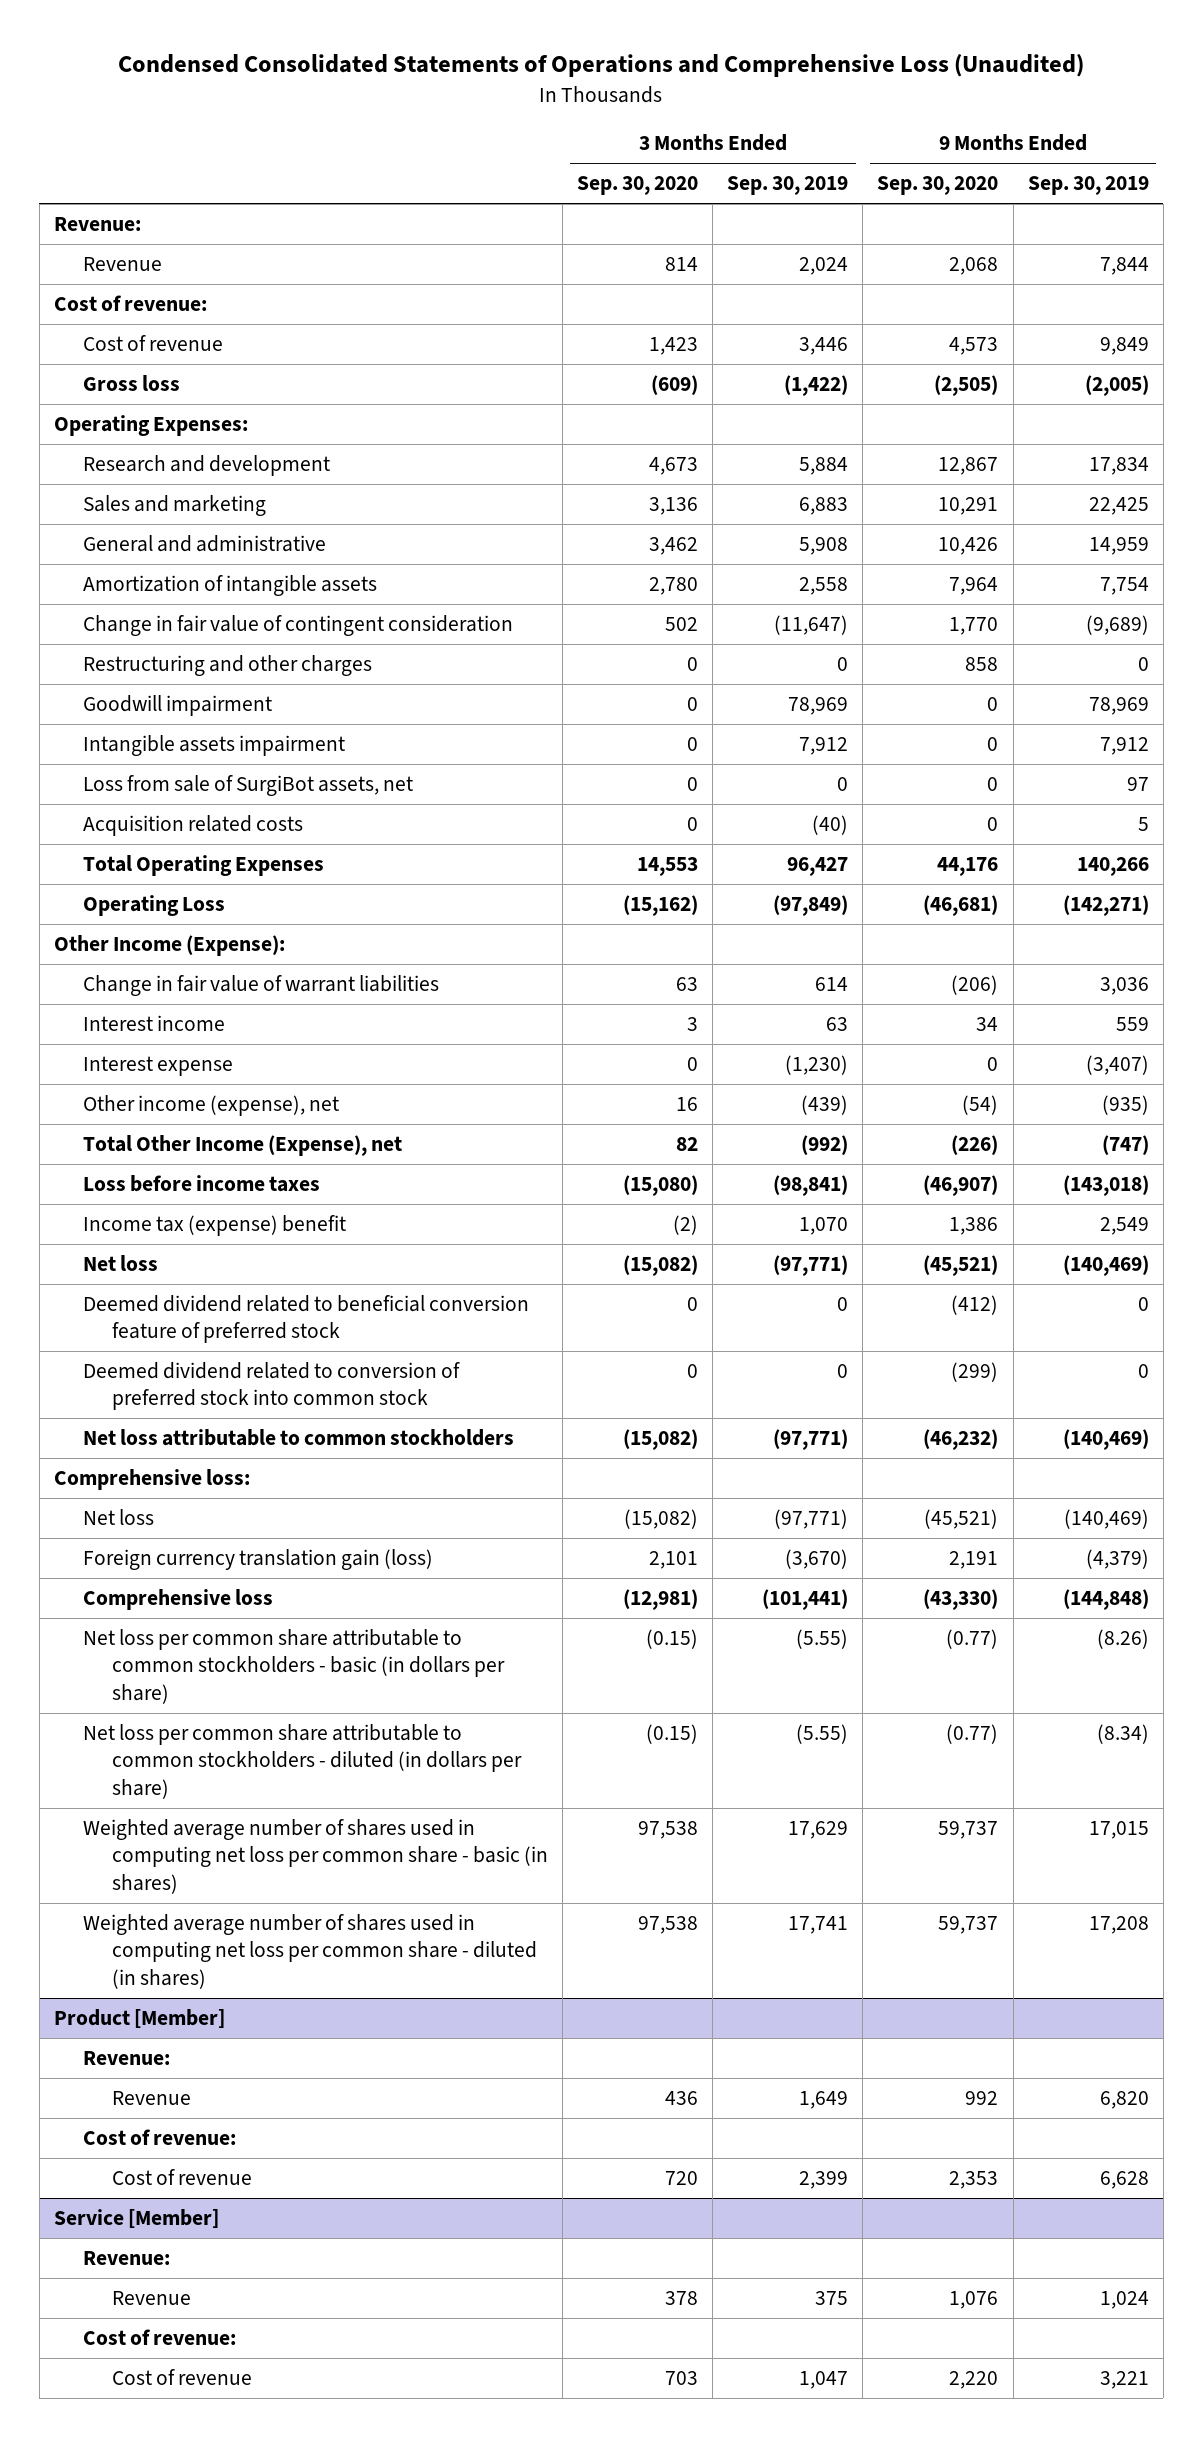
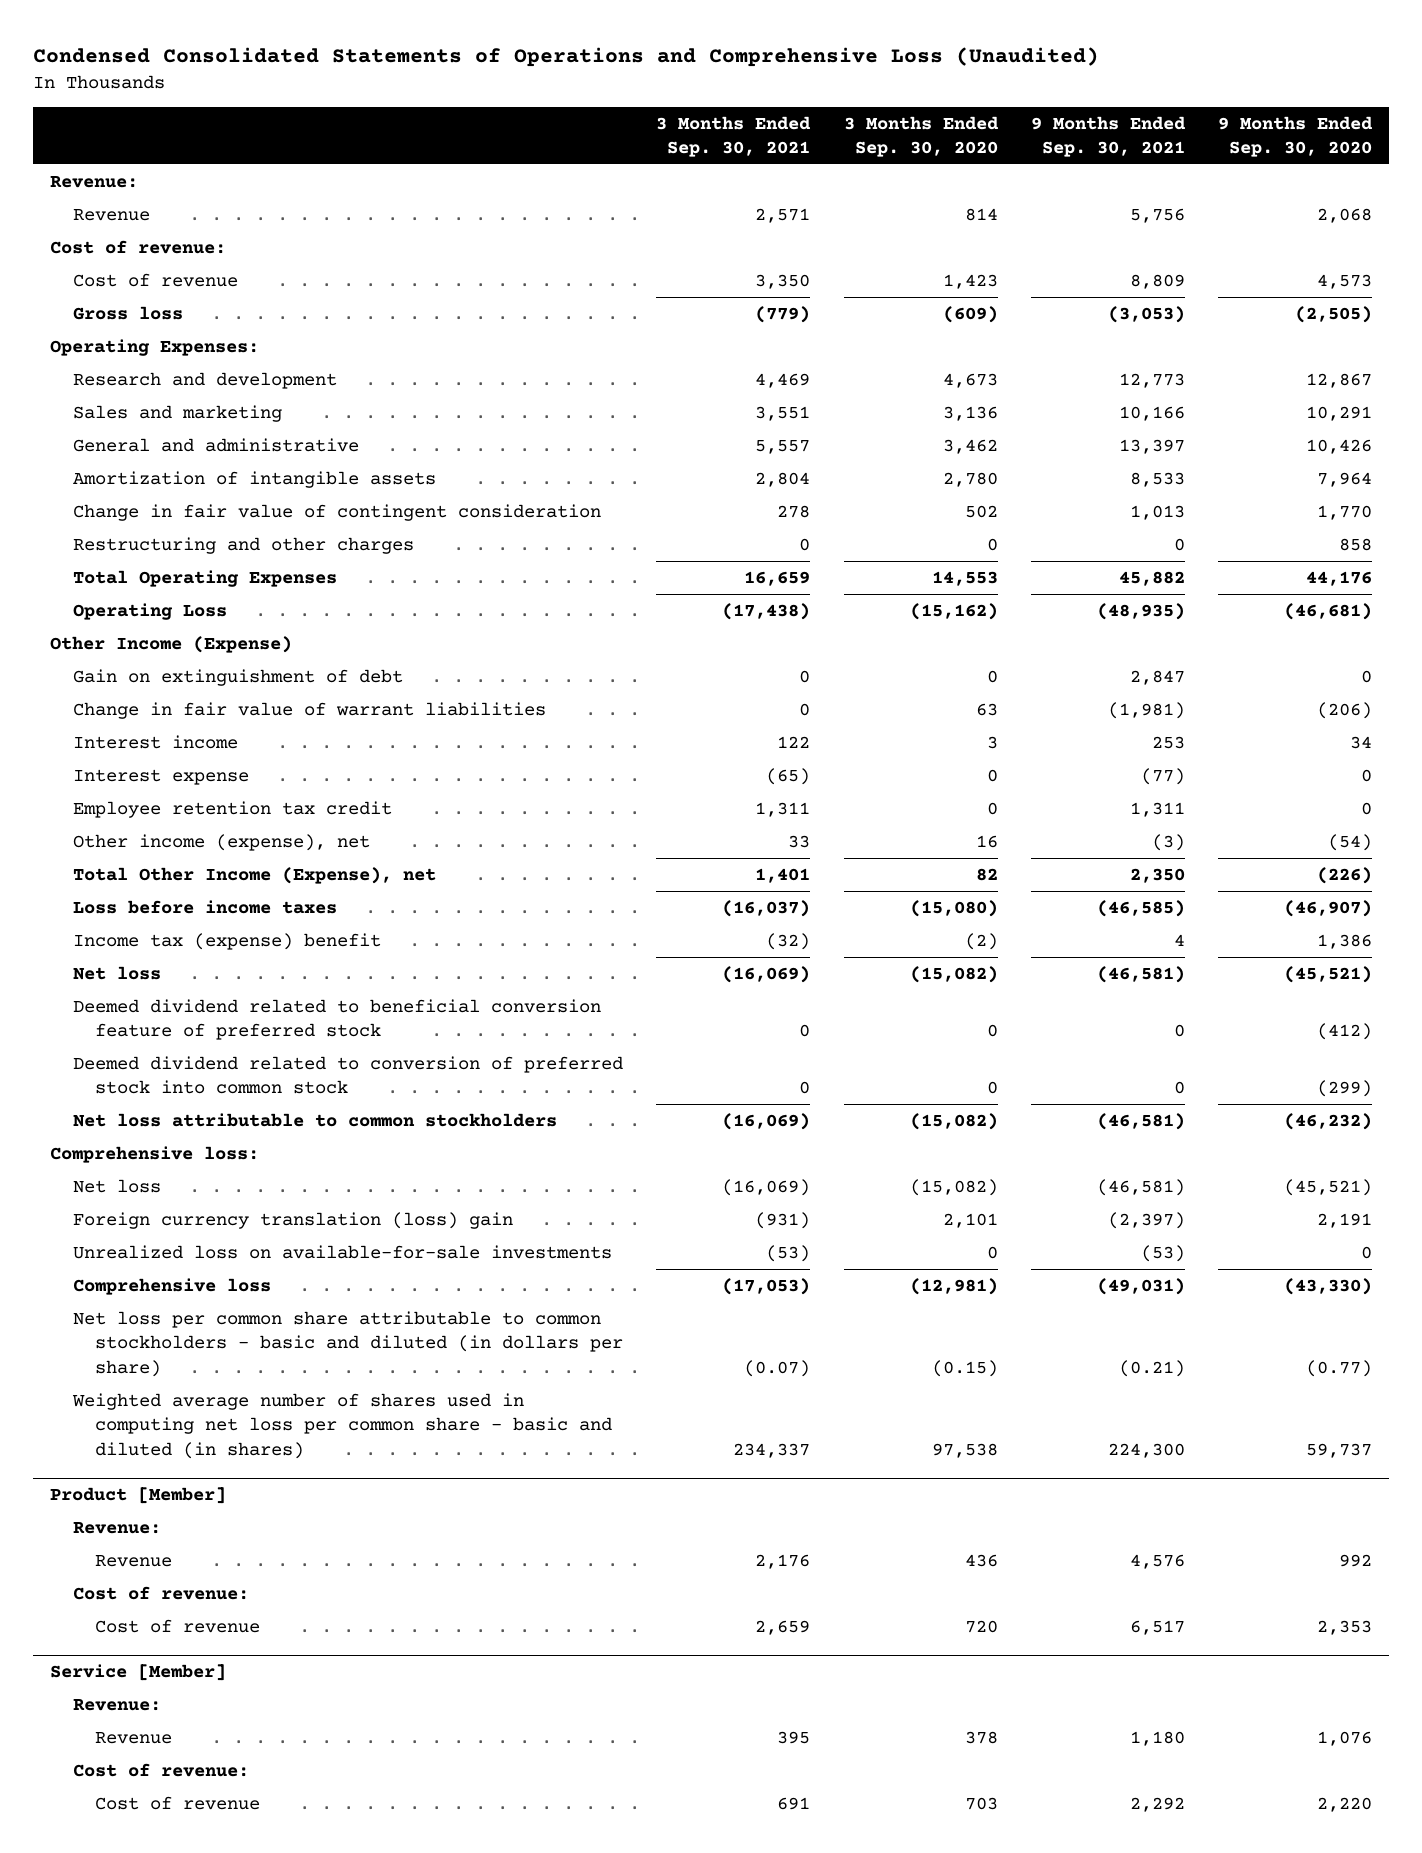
- | 3 Months Ended Sep. 30, 2020 | 3 Months Ended Sep. 30, 2019 | 9 Months Ended Sep. 30, 2020 | 9 Months Ended Sep. 30, 2019
+ | 3 Months Ended Sep. 30, 2021 | 3 Months Ended Sep. 30, 2020 | 9 Months Ended Sep. 30, 2021 | 9 Months Ended Sep. 30, 2020
- Goodwill impairment | 0 | 78,969 | 0 | 78,969
- Intangible assets impairment | 0 | 7,912 | 0 | 7,912
- Loss from sale of SurgiBot assets, net | 0 | 0 | 0 | 97
- Acquisition related costs | 0 | (40) | 0 | 5
- Other Income (Expense):
+ Other Income (Expense)
+ Gain on extinguishment of debt | 0 | 0 | 2,847 | 0
+ Employee retention tax credit | 1,311 | 0 | 1,311 | 0
- Foreign currency translation gain (loss) | 2,101 | (3,670) | 2,191 | (4,379)
+ Foreign currency translation (loss) gain | (931) | 2,101 | (2,397) | 2,191
+ Unrealized loss on available-for-sale investments | (53) | 0 | (53) | 0
- Net loss per common share attributable to common stockholders - basic (in dollars per share) | (0.15) | (5.55) | (0.77) | (8.26)
- Net loss per common share attributable to common stockholders - diluted (in dollars per share) | (0.15) | (5.55) | (0.77) | (8.34)
- Weighted average number of shares used in computing net loss per common share - basic (in shares) | 97,538 | 17,629 | 59,737 | 17,015
- Weighted average number of shares used in computing net loss per common share - diluted (in shares) | 97,538 | 17,741 | 59,737 | 17,208
+ Net loss per common share attributable to common stockholders - basic and diluted (in dollars per share) | (0.07) | (0.15) | (0.21) | (0.77)
+ Weighted average number of shares used in computing net loss per common share - basic and diluted (in shares) | 234,337 | 97,538 | 224,300 | 59,737

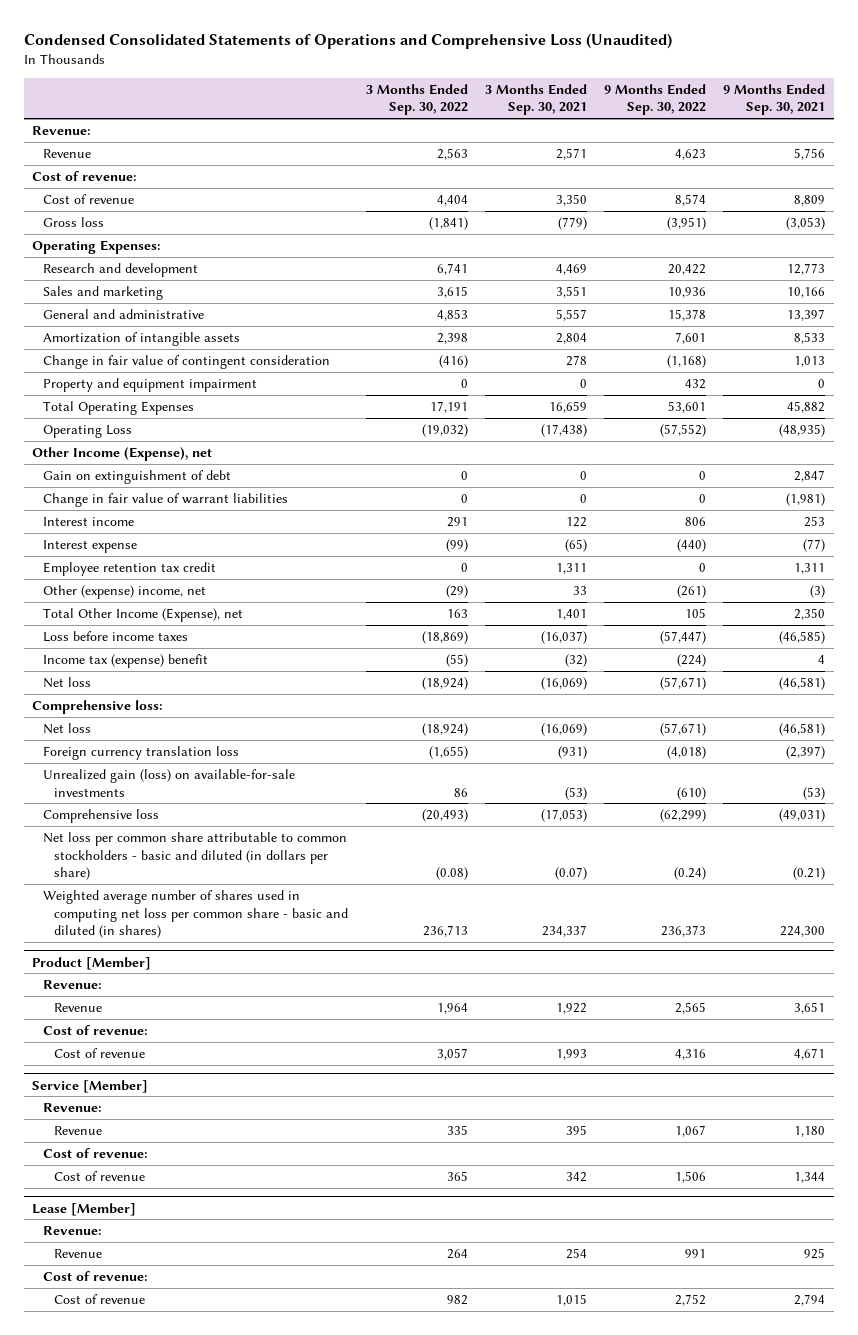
- | 3 Months Ended Sep. 30, 2021 | 3 Months Ended Sep. 30, 2020 | 9 Months Ended Sep. 30, 2021 | 9 Months Ended Sep. 30, 2020
+ | 3 Months Ended Sep. 30, 2022 | 3 Months Ended Sep. 30, 2021 | 9 Months Ended Sep. 30, 2022 | 9 Months Ended Sep. 30, 2021
- Restructuring and other charges | 0 | 0 | 0 | 858
+ Property and equipment impairment | 0 | 0 | 432 | 0
- Other Income (Expense)
+ Other Income (Expense), net
- Other income (expense), net | 33 | 16 | (3) | (54)
+ Other (expense) income, net | (29) | 33 | (261) | (3)
- Deemed dividend related to beneficial conversion feature of preferred stock | 0 | 0 | 0 | (412)
- Deemed dividend related to conversion of preferred stock into common stock | 0 | 0 | 0 | (299)
- Net loss attributable to common stockholders | (16,069) | (15,082) | (46,581) | (46,232)
- Foreign currency translation (loss) gain | (931) | 2,101 | (2,397) | 2,191
- Unrealized loss on available-for-sale investments | (53) | 0 | (53) | 0
+ Foreign currency translation loss | (1,655) | (931) | (4,018) | (2,397)
+ Unrealized gain (loss) on available-for-sale investments | 86 | (53) | (610) | (53)
@ Product [Member]
- Revenue | 2,176 | 436 | 4,576 | 992
+ Revenue | 1,964 | 1,922 | 2,565 | 3,651
- Cost of revenue | 2,659 | 720 | 6,517 | 2,353
+ Cost of revenue | 3,057 | 1,993 | 4,316 | 4,671
@ Service [Member]
- Cost of revenue | 691 | 703 | 2,292 | 2,220
+ Cost of revenue | 365 | 342 | 1,506 | 1,344
+ Lease [Member]
+ Revenue:
+ Revenue | 264 | 254 | 991 | 925
+ Cost of revenue:
+ Cost of revenue | 982 | 1,015 | 2,752 | 2,794

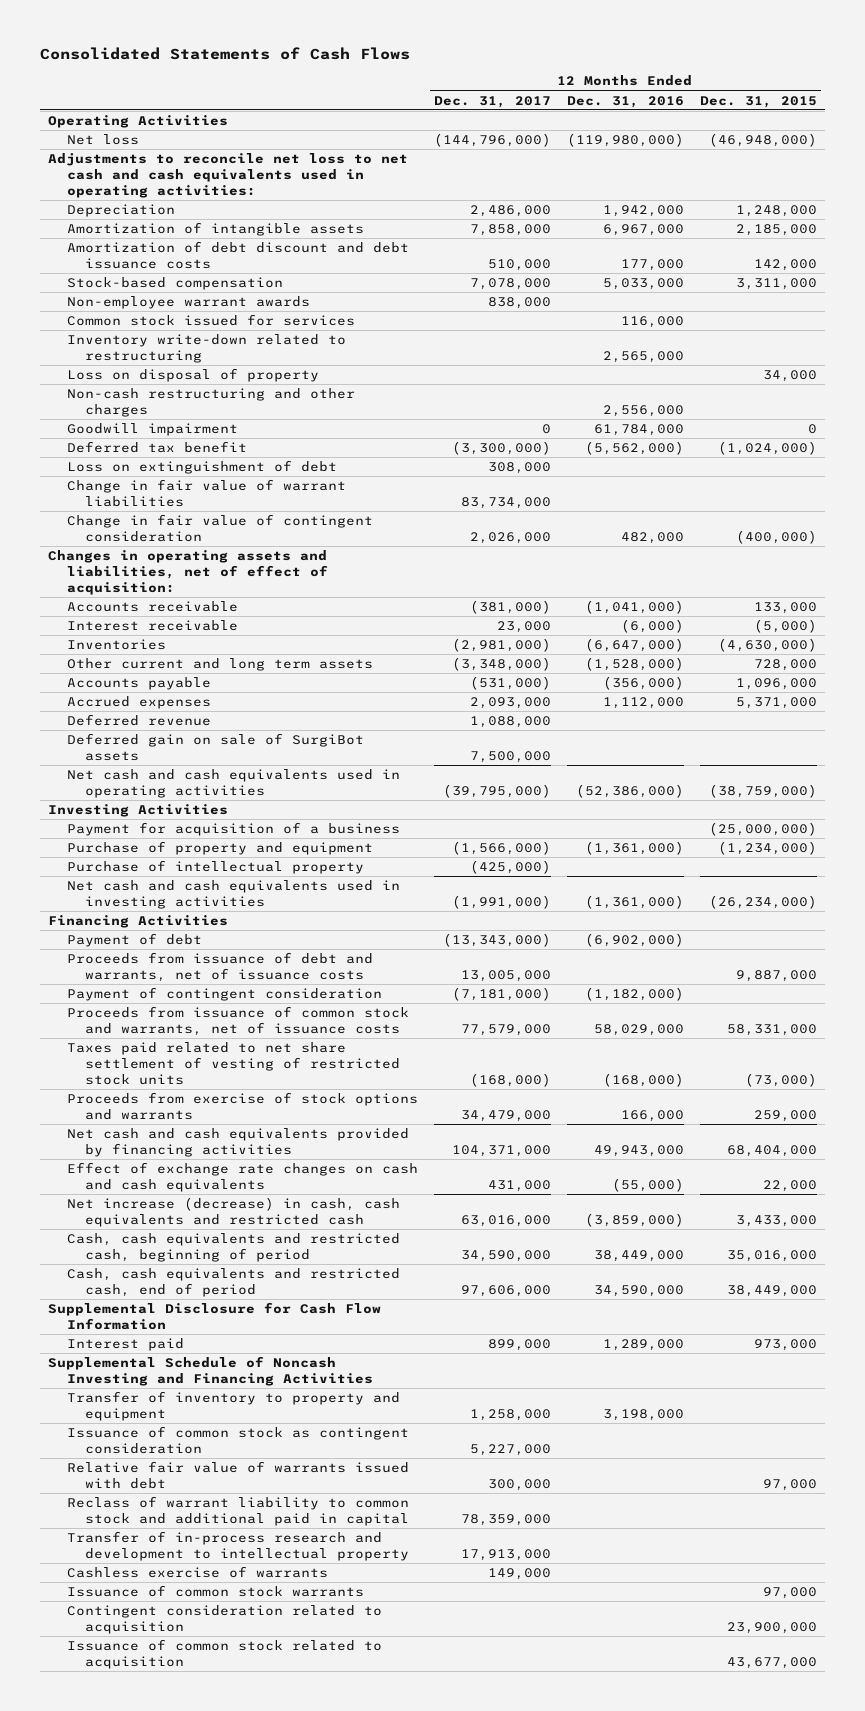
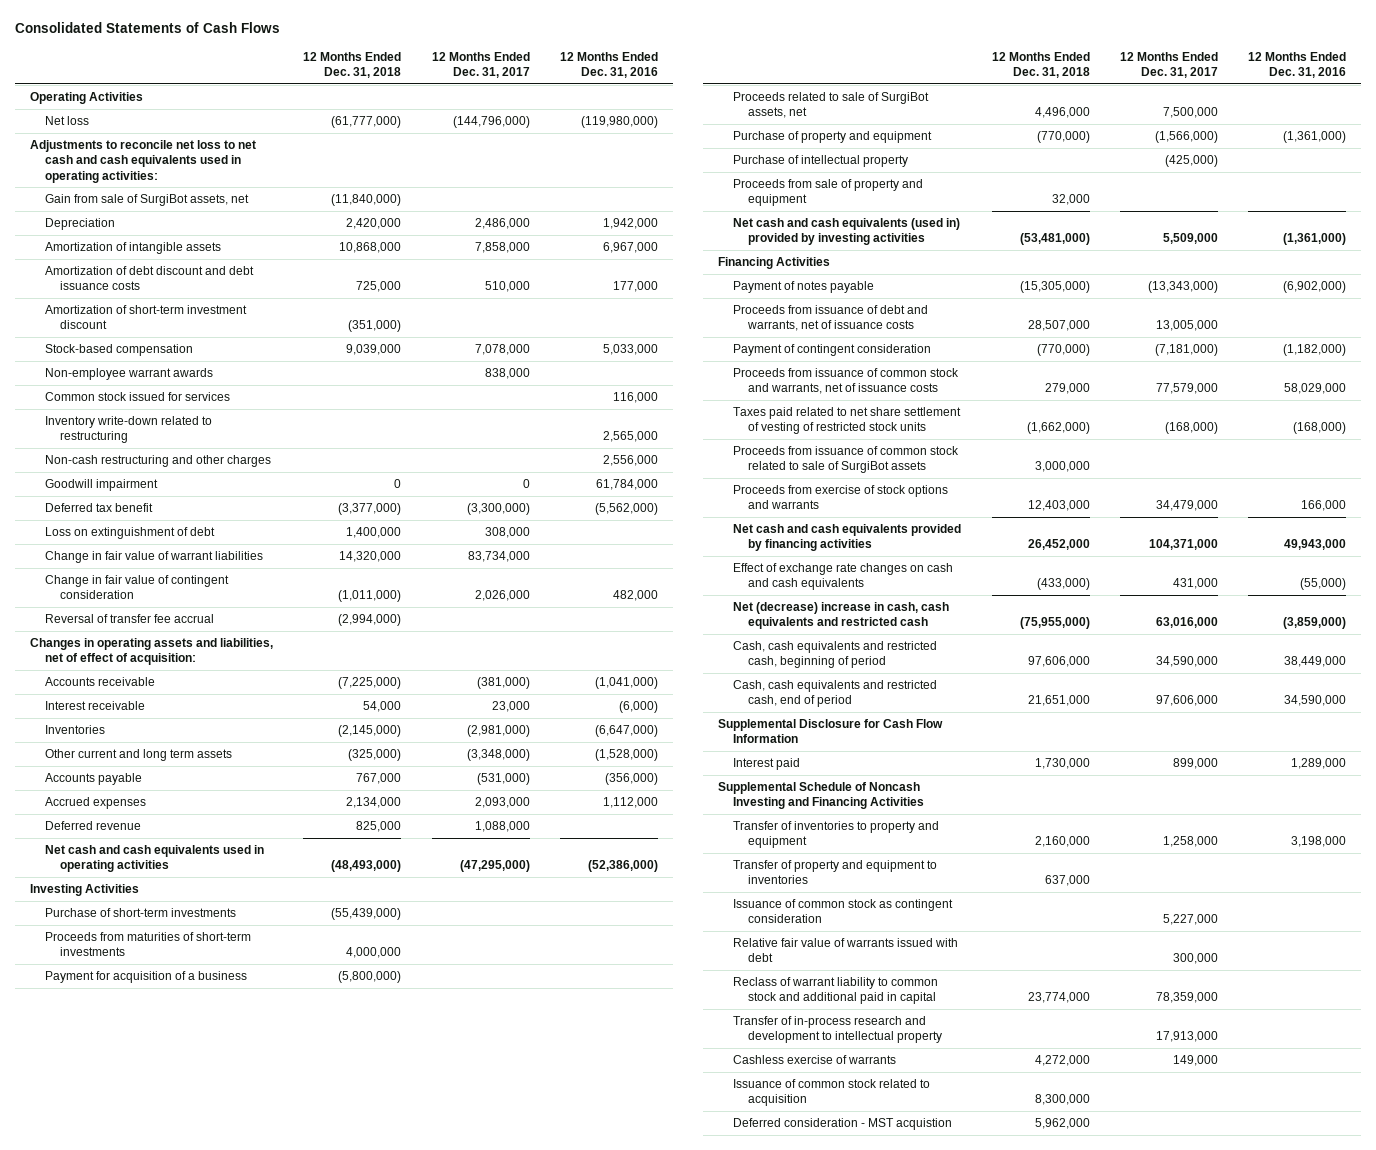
- | 12 Months Ended Dec. 31, 2017 | 12 Months Ended Dec. 31, 2016 | 12 Months Ended Dec. 31, 2015
+ | 12 Months Ended Dec. 31, 2018 | 12 Months Ended Dec. 31, 2017 | 12 Months Ended Dec. 31, 2016
+ Gain from sale of SurgiBot assets, net | (11,840,000) | |
+ Amortization of short-term investment discount | (351,000) | |
- Loss on disposal of property | | | 34,000
+ Reversal of transfer fee accrual | (2,994,000) | |
- Deferred gain on sale of SurgiBot assets | 7,500,000 | |
- Net cash and cash equivalents used in operating activities | (39,795,000) | (52,386,000) | (38,759,000)
+ Net cash and cash equivalents used in operating activities | (48,493,000) | (47,295,000) | (52,386,000)
+ Purchase of short-term investments | (55,439,000) | |
+ Proceeds from maturities of short-term investments | 4,000,000 | |
+ Proceeds related to sale of SurgiBot assets, net | 4,496,000 | 7,500,000 |
- Net cash and cash equivalents used in investing activities | (1,991,000) | (1,361,000) | (26,234,000)
+ Proceeds from sale of property and equipment | 32,000 | |
+ Net cash and cash equivalents (used in) provided by investing activities | (53,481,000) | 5,509,000 | (1,361,000)
- Payment of debt | (13,343,000) | (6,902,000) |
+ Payment of notes payable | (15,305,000) | (13,343,000) | (6,902,000)
+ Proceeds from issuance of common stock related to sale of SurgiBot assets | 3,000,000 | |
- Net increase (decrease) in cash, cash equivalents and restricted cash | 63,016,000 | (3,859,000) | 3,433,000
+ Net (decrease) increase in cash, cash equivalents and restricted cash | (75,955,000) | 63,016,000 | (3,859,000)
- Transfer of inventory to property and equipment | 1,258,000 | 3,198,000 |
+ Transfer of inventories to property and equipment | 2,160,000 | 1,258,000 | 3,198,000
+ Transfer of property and equipment to inventories | 637,000 | |
- Issuance of common stock warrants | | | 97,000
- Contingent consideration related to acquisition | | | 23,900,000
+ Deferred consideration - MST acquistion | 5,962,000 | |

